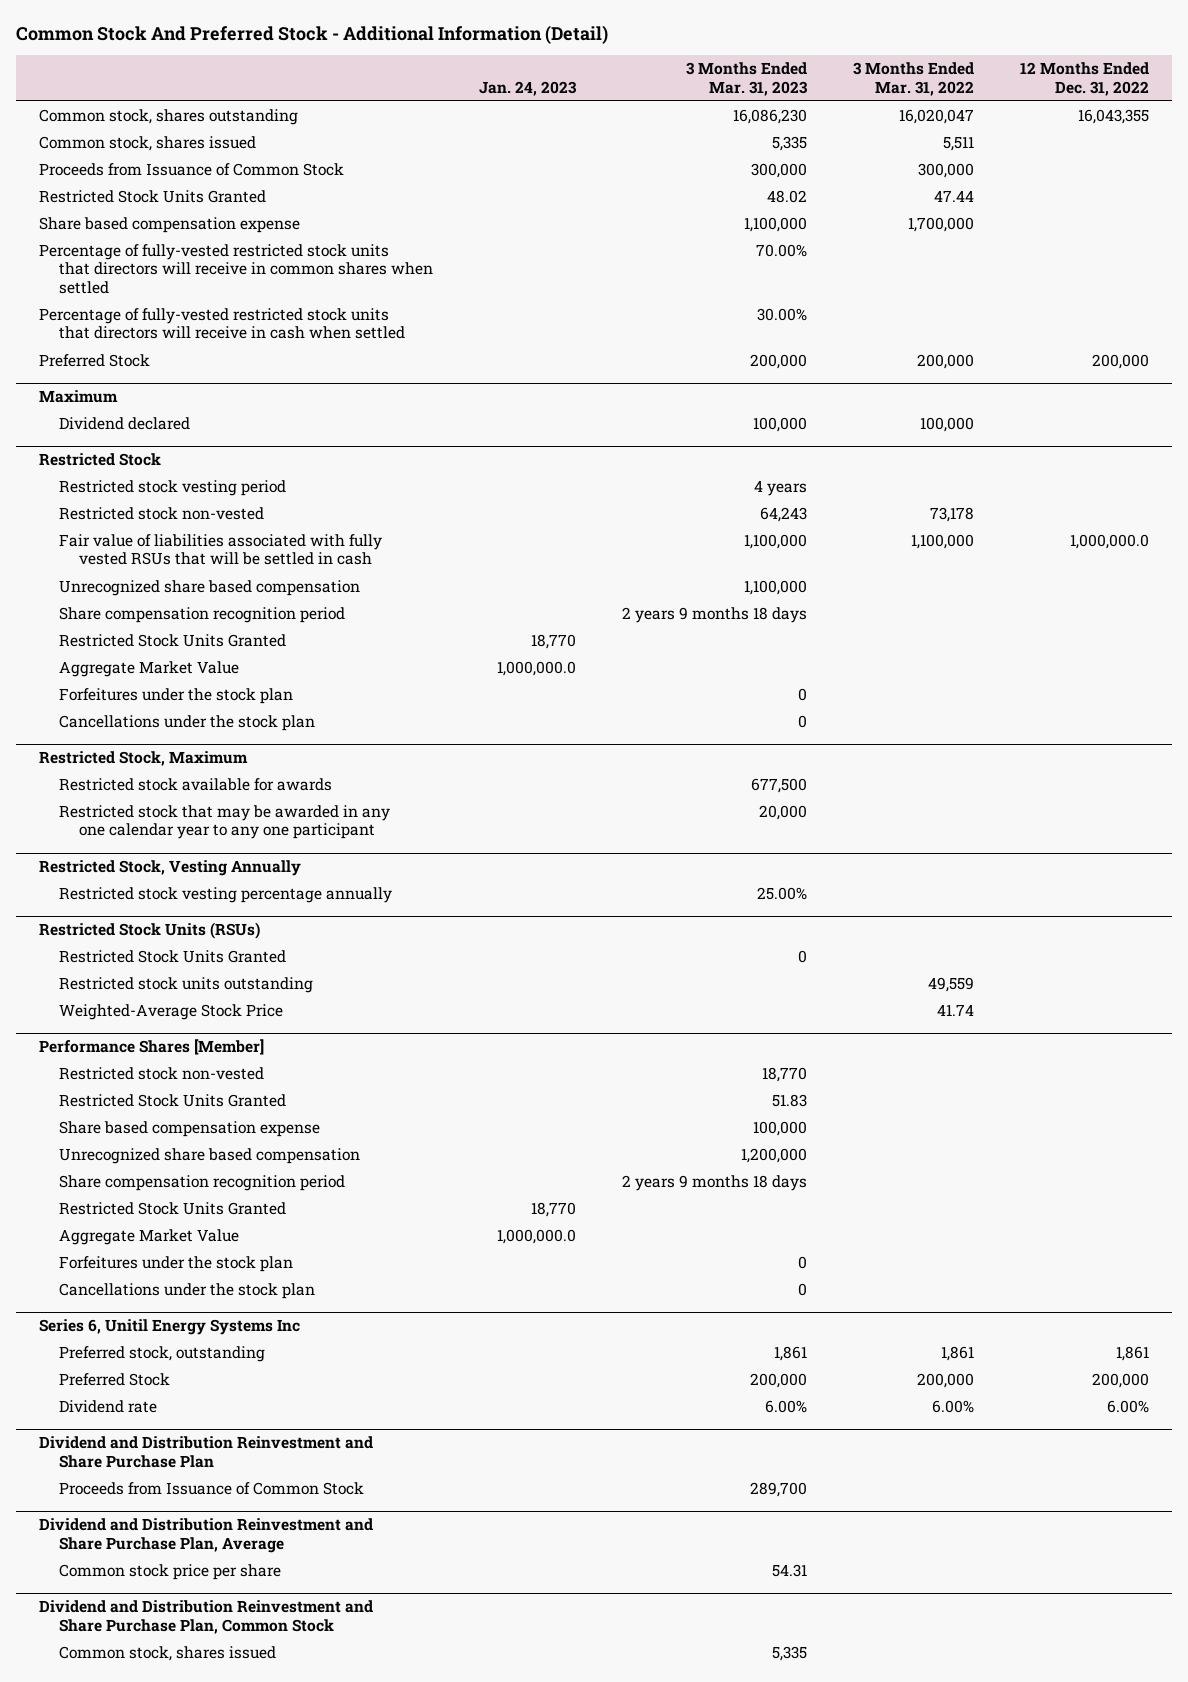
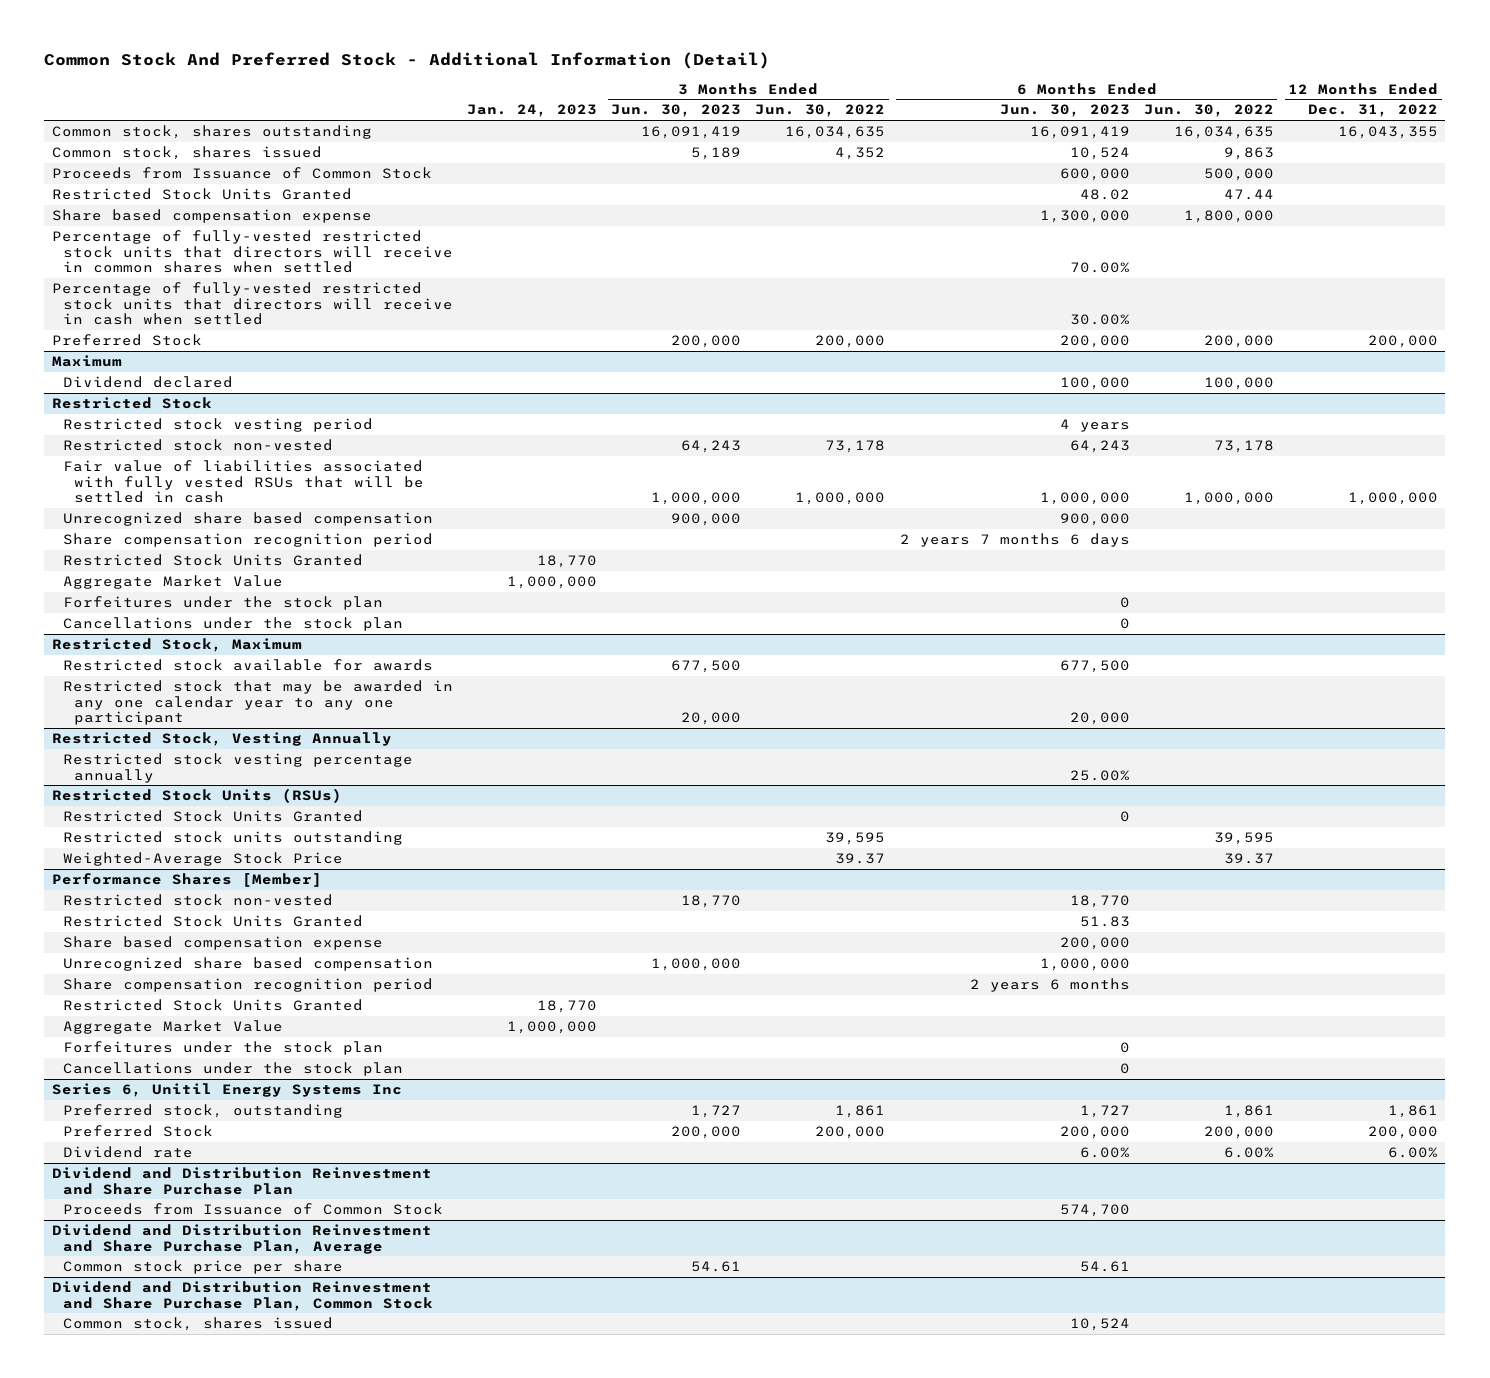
- | Jan. 24, 2023 | 3 Months Ended Mar. 31, 2023 | 3 Months Ended Mar. 31, 2022 | 12 Months Ended Dec. 31, 2022
+ | Jan. 24, 2023 | 3 Months Ended Jun. 30, 2023 | 3 Months Ended Jun. 30, 2022 | 6 Months Ended Jun. 30, 2023 | 6 Months Ended Jun. 30, 2022 | 12 Months Ended Dec. 31, 2022
@ Restricted Stock
- Fair value of liabilities associated with fully vested RSUs that will be settled in cash | | 1,100,000 | 1,100,000 | 1,000,000.0
+ Fair value of liabilities associated with fully vested RSUs that will be settled in cash | | 1,000,000 | 1,000,000 | 1,000,000 | 1,000,000 | 1,000,000
- Aggregate Market Value | 1,000,000.0 | | |
+ Aggregate Market Value | 1,000,000 | | | | |
@ Performance Shares [Member]
- Aggregate Market Value | 1,000,000.0 | | |
+ Aggregate Market Value | 1,000,000 | | | | |

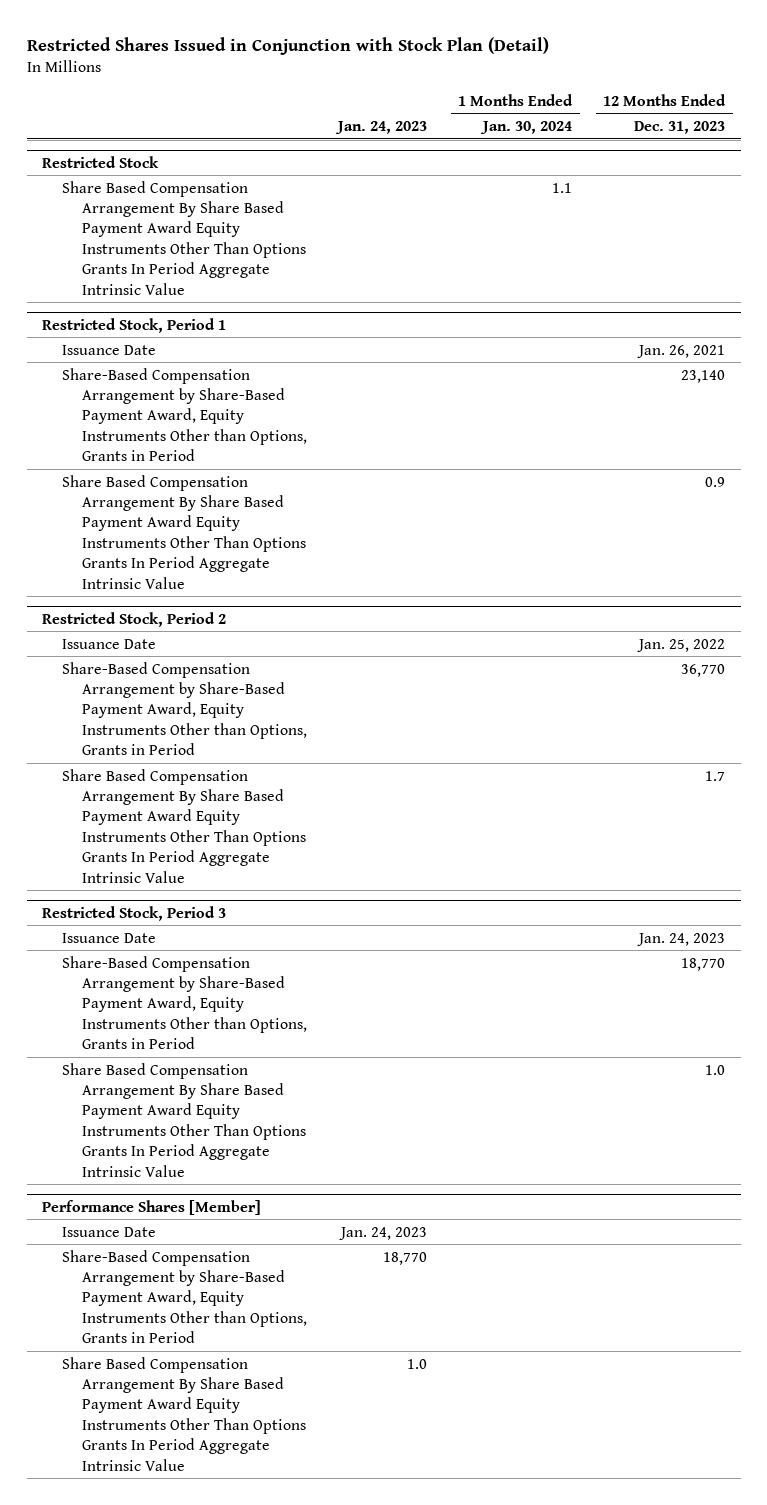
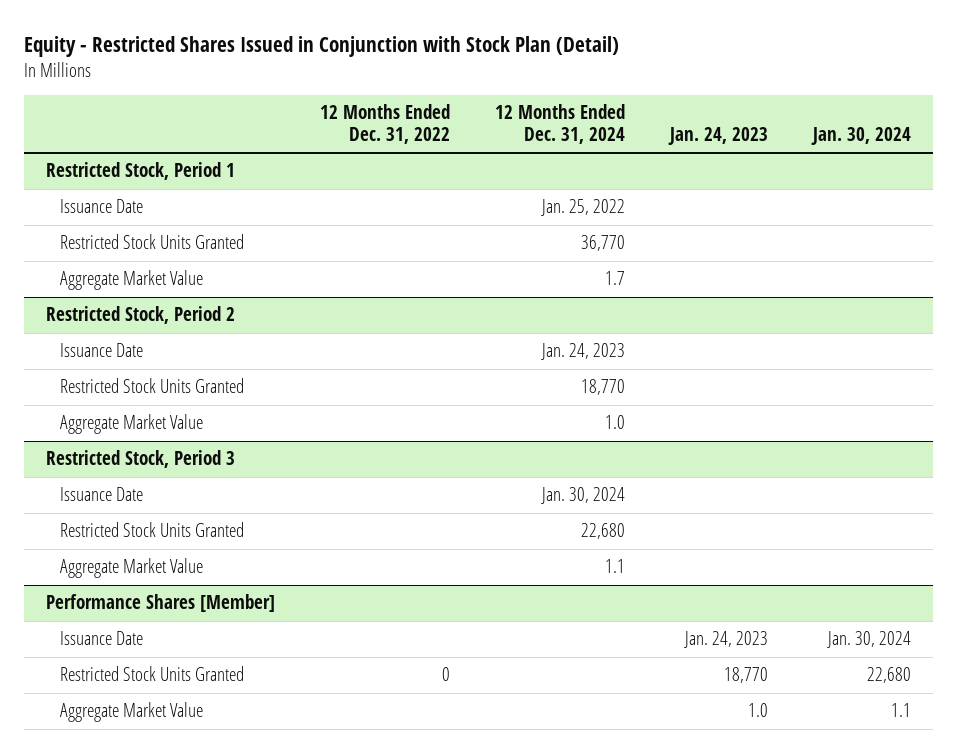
- Restricted Shares Issued in Conjunction with Stock Plan (Detail)
+ Equity - Restricted Shares Issued in Conjunction with Stock Plan (Detail)
- | Jan. 24, 2023 | 1 Months Ended Jan. 30, 2024 | 12 Months Ended Dec. 31, 2023
+ | 12 Months Ended Dec. 31, 2022 | 12 Months Ended Dec. 31, 2024 | Jan. 24, 2023 | Jan. 30, 2024
- Restricted Stock
- Share Based Compensation Arrangement By Share Based Payment Award Equity Instruments Other Than Options Grants In Period Aggregate Intrinsic Value | | 1.1 |
@ Restricted Stock, Period 1
- Share-Based Compensation Arrangement by Share-Based Payment Award, Equity Instruments Other than Options, Grants in Period | | | 23,140
- Share Based Compensation Arrangement By Share Based Payment Award Equity Instruments Other Than Options Grants In Period Aggregate Intrinsic Value | | | 0.9
+ Restricted Stock Units Granted | | 36,770 | |
+ Aggregate Market Value | | 1.7 | |
@ Restricted Stock, Period 2
- Share-Based Compensation Arrangement by Share-Based Payment Award, Equity Instruments Other than Options, Grants in Period | | | 36,770
- Share Based Compensation Arrangement By Share Based Payment Award Equity Instruments Other Than Options Grants In Period Aggregate Intrinsic Value | | | 1.7
+ Restricted Stock Units Granted | | 18,770 | |
+ Aggregate Market Value | | 1.0 | |
@ Restricted Stock, Period 3
- Share-Based Compensation Arrangement by Share-Based Payment Award, Equity Instruments Other than Options, Grants in Period | | | 18,770
- Share Based Compensation Arrangement By Share Based Payment Award Equity Instruments Other Than Options Grants In Period Aggregate Intrinsic Value | | | 1.0
+ Restricted Stock Units Granted | | 22,680 | |
+ Aggregate Market Value | | 1.1 | |
@ Performance Shares [Member]
- Share-Based Compensation Arrangement by Share-Based Payment Award, Equity Instruments Other than Options, Grants in Period | 18,770 | |
- Share Based Compensation Arrangement By Share Based Payment Award Equity Instruments Other Than Options Grants In Period Aggregate Intrinsic Value | 1.0 | |
+ Restricted Stock Units Granted | 0 | | 18,770 | 22,680
+ Aggregate Market Value | | | 1.0 | 1.1

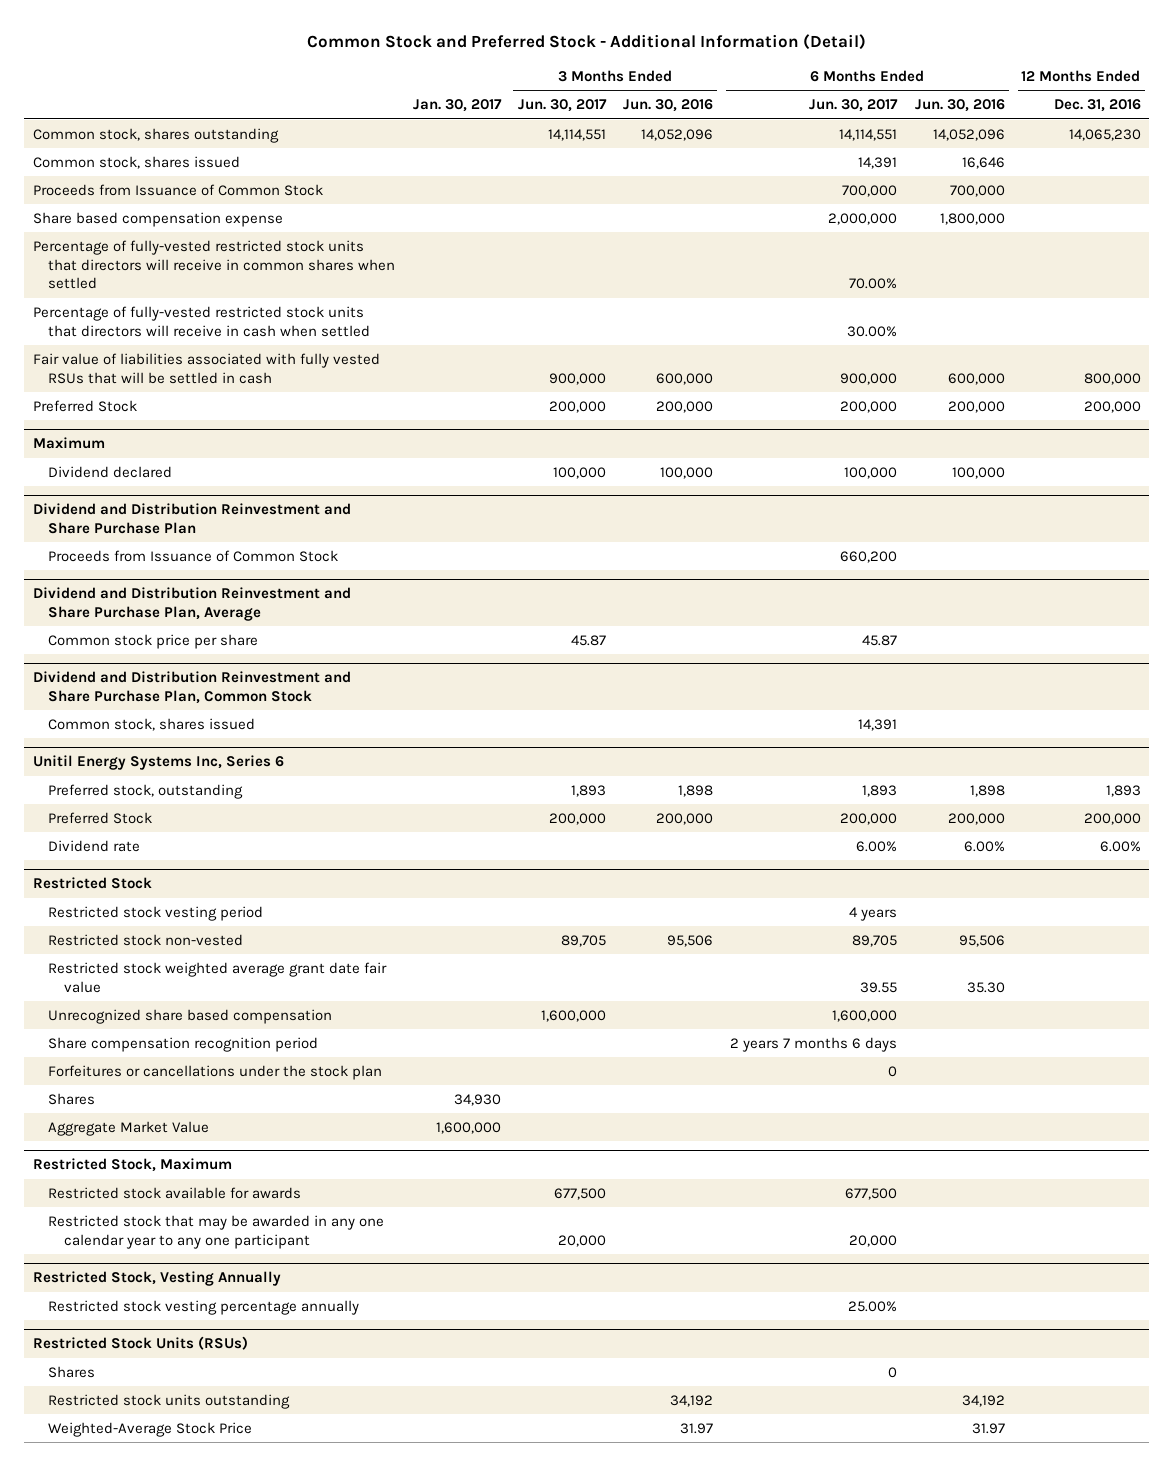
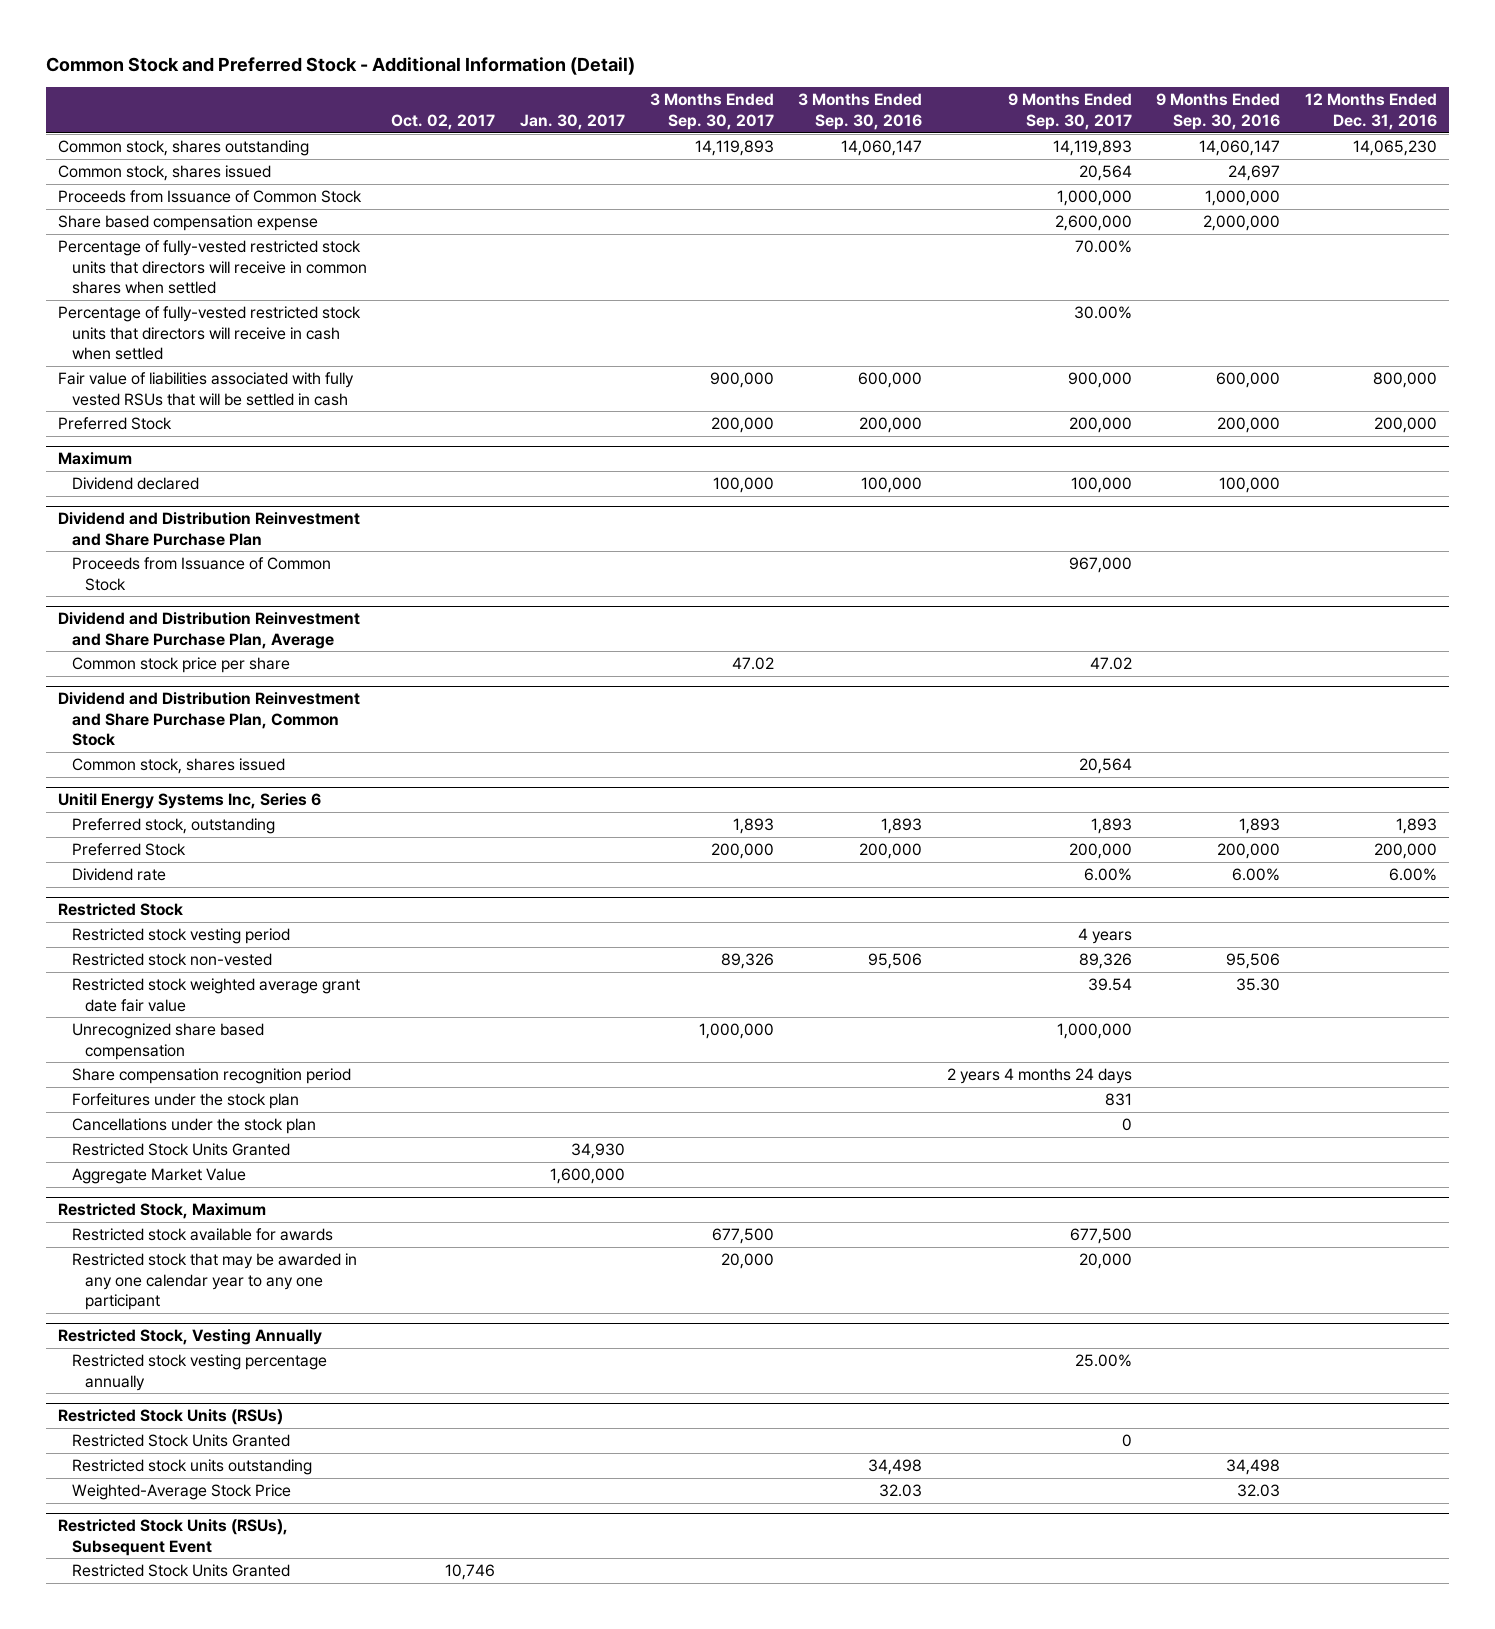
- | Jan. 30, 2017 | 3 Months Ended Jun. 30, 2017 | 3 Months Ended Jun. 30, 2016 | 6 Months Ended Jun. 30, 2017 | 6 Months Ended Jun. 30, 2016 | 12 Months Ended Dec. 31, 2016
+ | Oct. 02, 2017 | Jan. 30, 2017 | 3 Months Ended Sep. 30, 2017 | 3 Months Ended Sep. 30, 2016 | 9 Months Ended Sep. 30, 2017 | 9 Months Ended Sep. 30, 2016 | 12 Months Ended Dec. 31, 2016
@ Restricted Stock
- Forfeitures or cancellations under the stock plan | | | | 0 | |
- Shares | 34,930 | | | | |
+ Forfeitures under the stock plan | | | | | 831 | |
+ Cancellations under the stock plan | | | | | 0 | |
+ Restricted Stock Units Granted | | 34,930 | | | | |
@ Restricted Stock Units (RSUs)
- Shares | | | | 0 | |
+ Restricted Stock Units Granted | | | | | 0 | |
+ Restricted Stock Units (RSUs), Subsequent Event
+ Restricted Stock Units Granted | 10,746 | | | | | |

